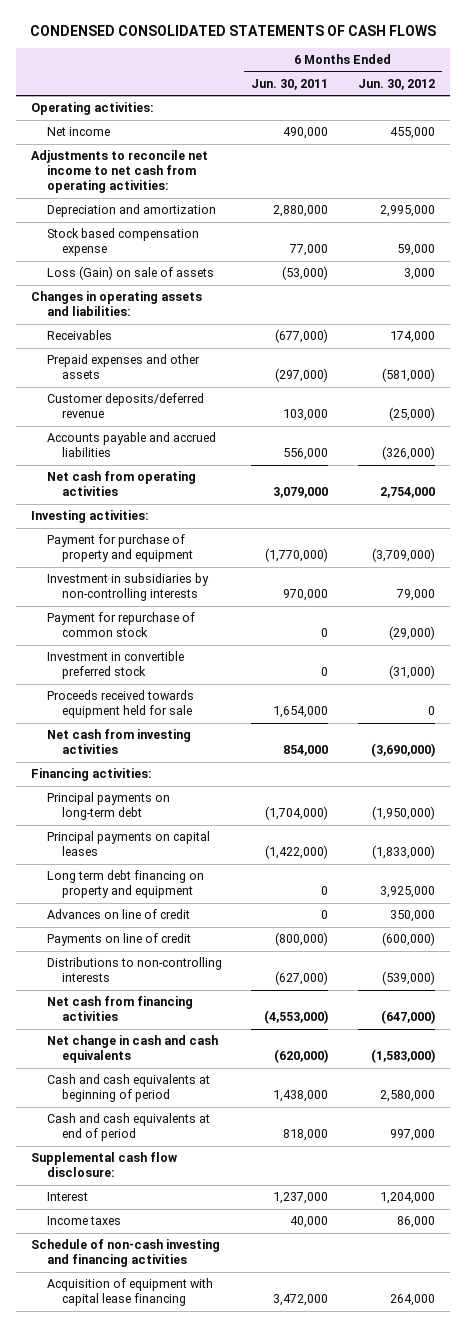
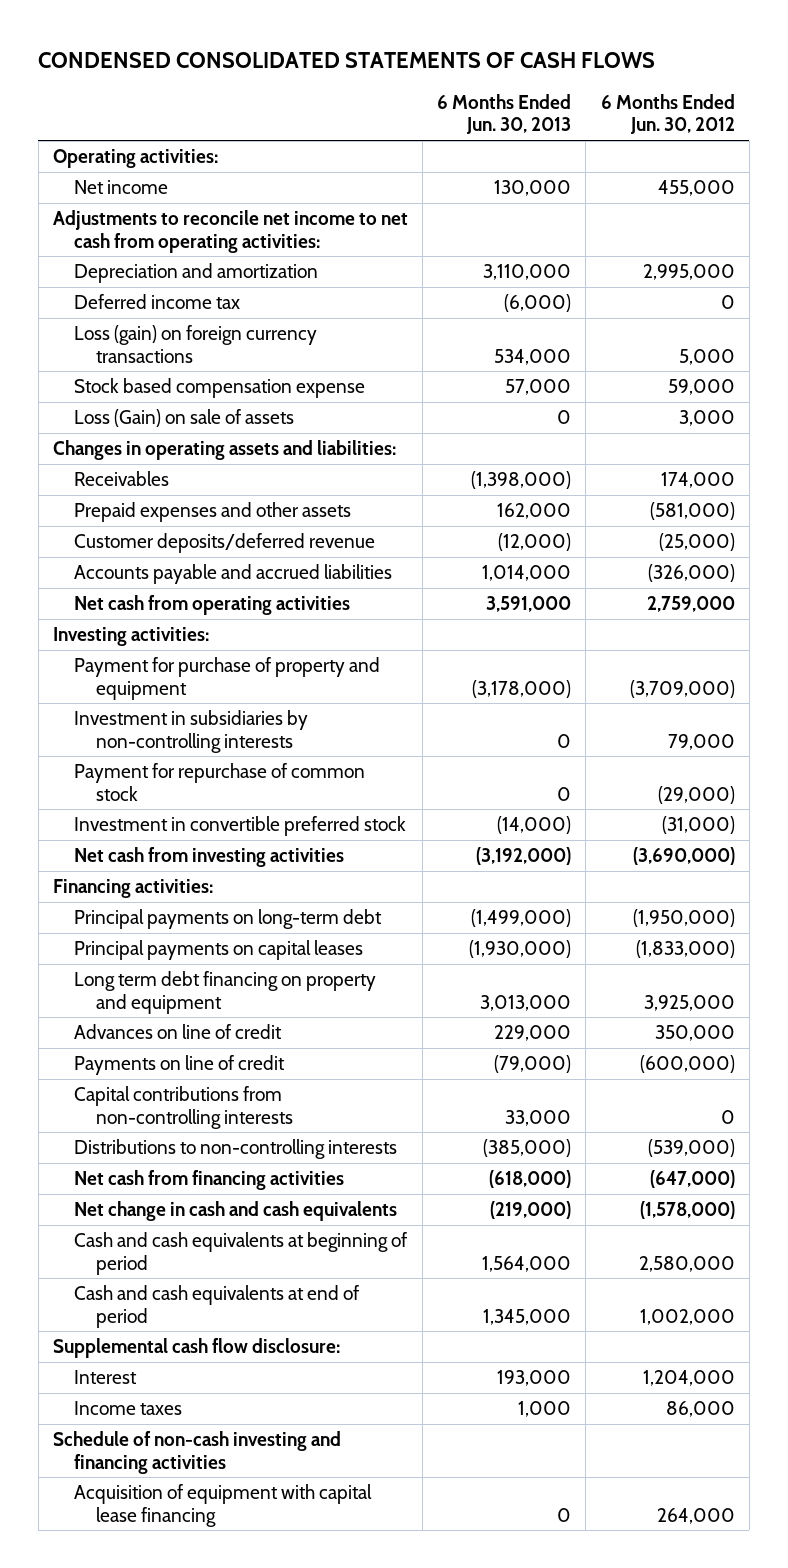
- | 6 Months Ended Jun. 30, 2011 | 6 Months Ended Jun. 30, 2012
+ | 6 Months Ended Jun. 30, 2013 | 6 Months Ended Jun. 30, 2012
+ Deferred income tax | (6,000) | 0
+ Loss (gain) on foreign currency transactions | 534,000 | 5,000
- Net cash from operating activities | 3,079,000 | 2,754,000
+ Net cash from operating activities | 3,591,000 | 2,759,000
- Proceeds received towards equipment held for sale | 1,654,000 | 0
+ Capital contributions from non-controlling interests | 33,000 | 0
- Net change in cash and cash equivalents | (620,000) | (1,583,000)
+ Net change in cash and cash equivalents | (219,000) | (1,578,000)
- Cash and cash equivalents at end of period | 818,000 | 997,000
+ Cash and cash equivalents at end of period | 1,345,000 | 1,002,000

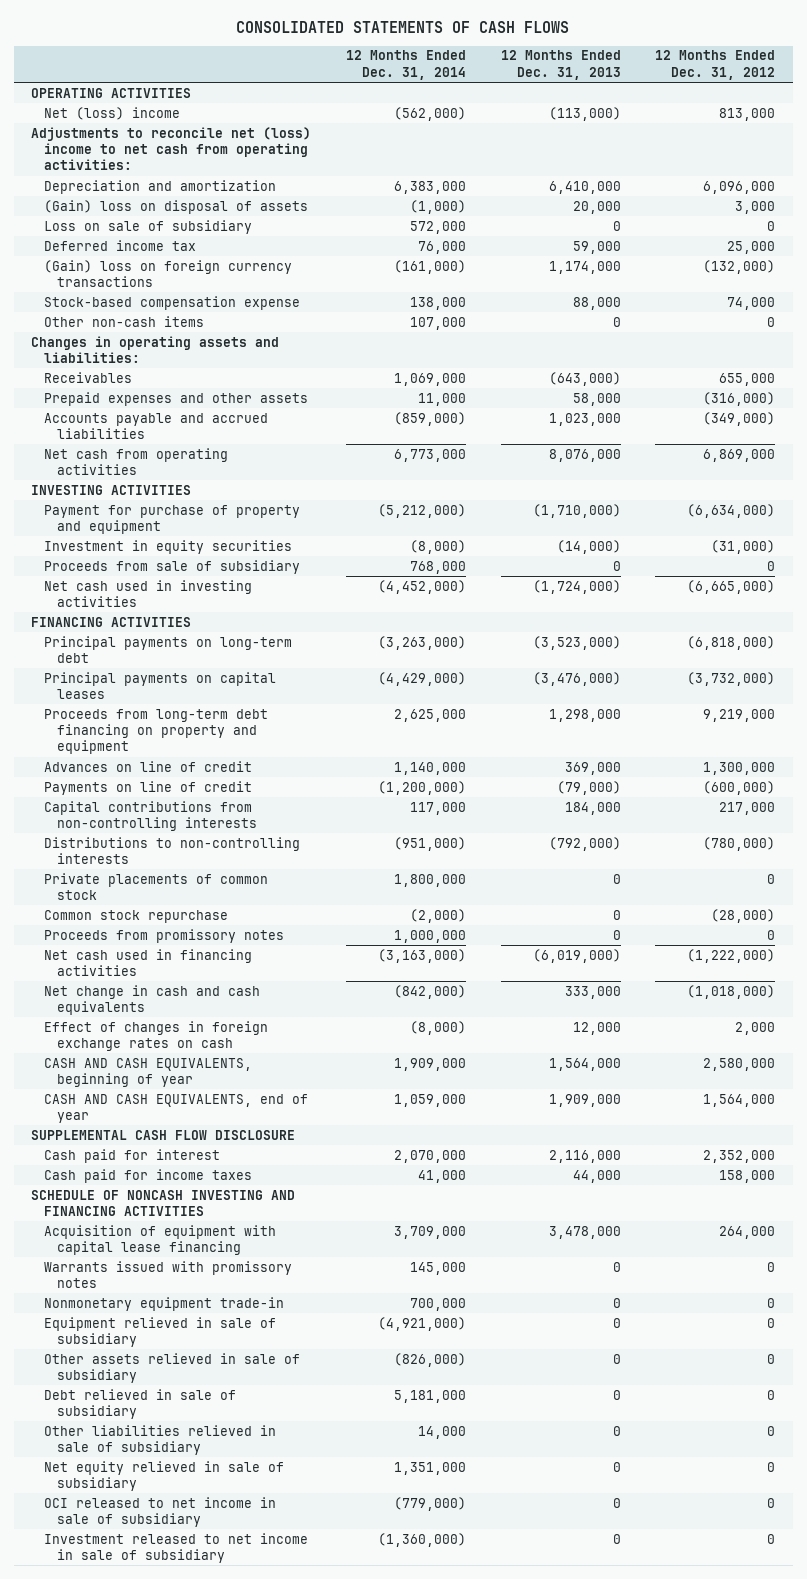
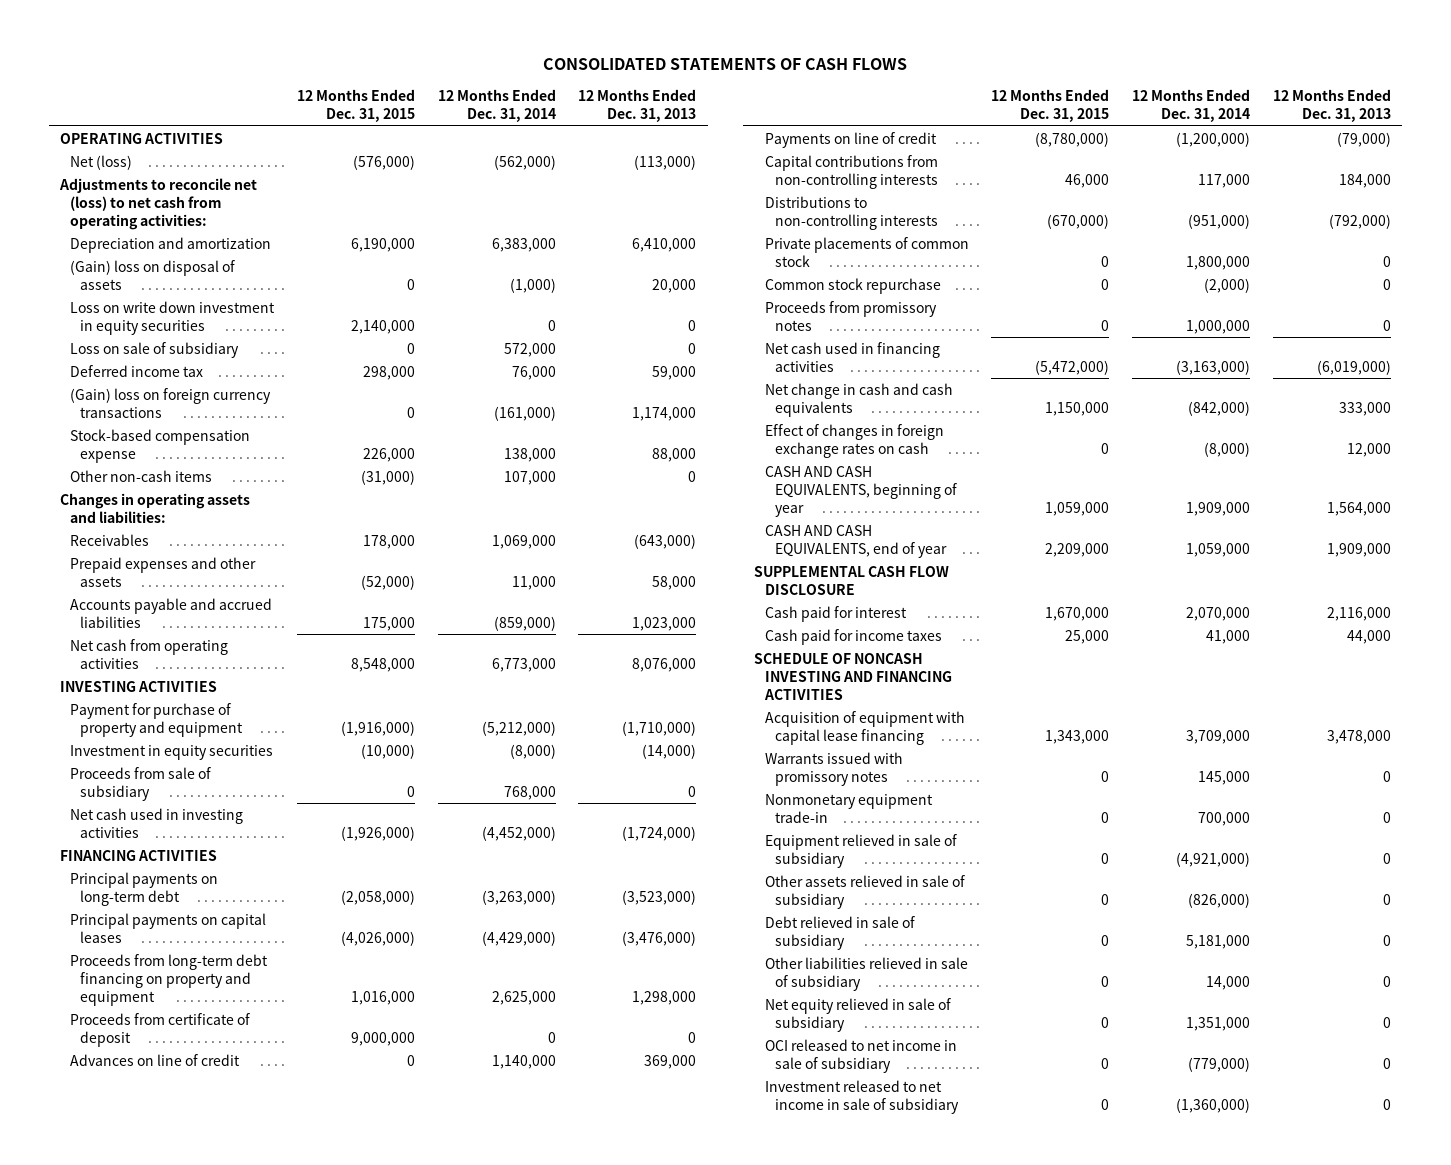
- | 12 Months Ended Dec. 31, 2014 | 12 Months Ended Dec. 31, 2013 | 12 Months Ended Dec. 31, 2012
+ | 12 Months Ended Dec. 31, 2015 | 12 Months Ended Dec. 31, 2014 | 12 Months Ended Dec. 31, 2013
- Net (loss) income | (562,000) | (113,000) | 813,000
- Adjustments to reconcile net (loss) income to net cash from operating activities:
+ Net (loss) | (576,000) | (562,000) | (113,000)
+ Adjustments to reconcile net (loss) to net cash from operating activities:
+ Loss on write down investment in equity securities | 2,140,000 | 0 | 0
+ Proceeds from certificate of deposit | 9,000,000 | 0 | 0

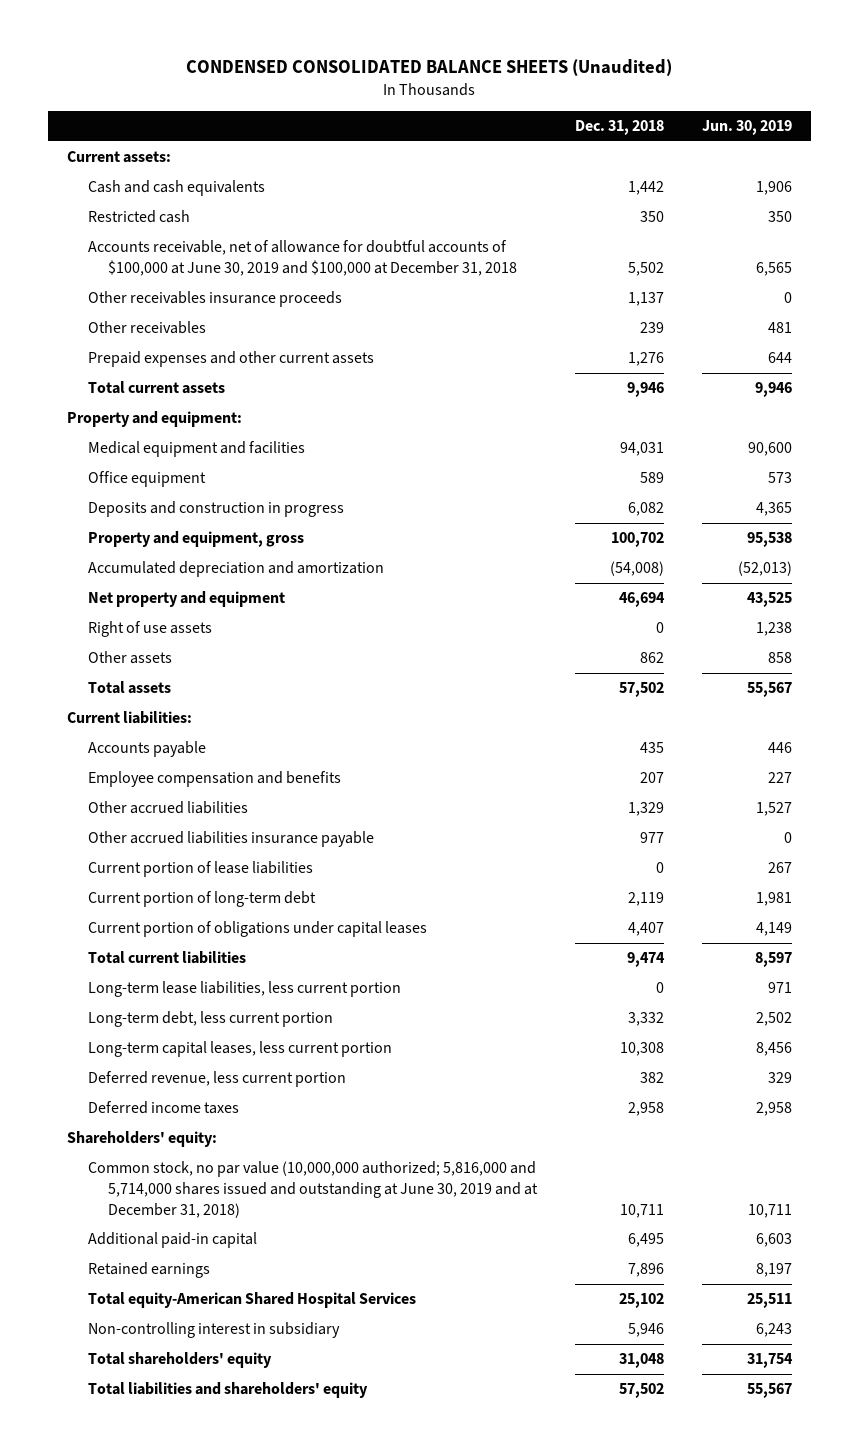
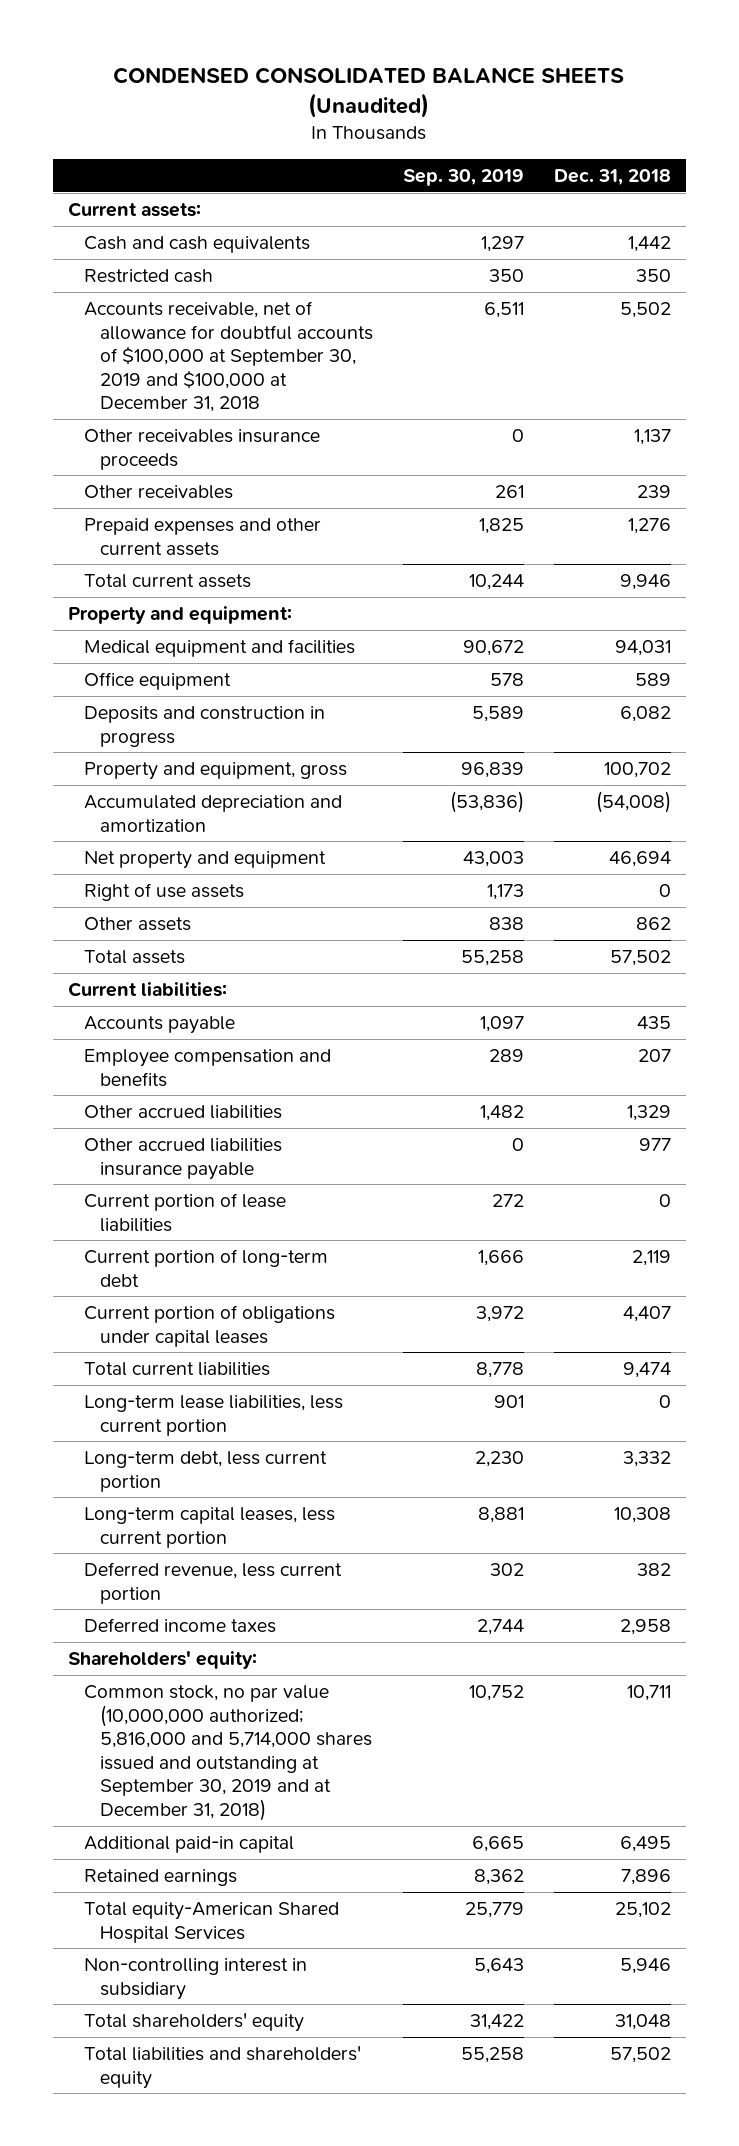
- | Dec. 31, 2018 | Jun. 30, 2019
+ | Sep. 30, 2019 | Dec. 31, 2018
- Accounts receivable, net of allowance for doubtful accounts of $100,000 at June 30, 2019 and $100,000 at December 31, 2018 | 5,502 | 6,565
+ Accounts receivable, net of allowance for doubtful accounts of $100,000 at September 30, 2019 and $100,000 at December 31, 2018 | 6,511 | 5,502
- Common stock, no par value (10,000,000 authorized; 5,816,000 and 5,714,000 shares issued and outstanding at June 30, 2019 and at December 31, 2018) | 10,711 | 10,711
+ Common stock, no par value (10,000,000 authorized; 5,816,000 and 5,714,000 shares issued and outstanding at September 30, 2019 and at December 31, 2018) | 10,752 | 10,711

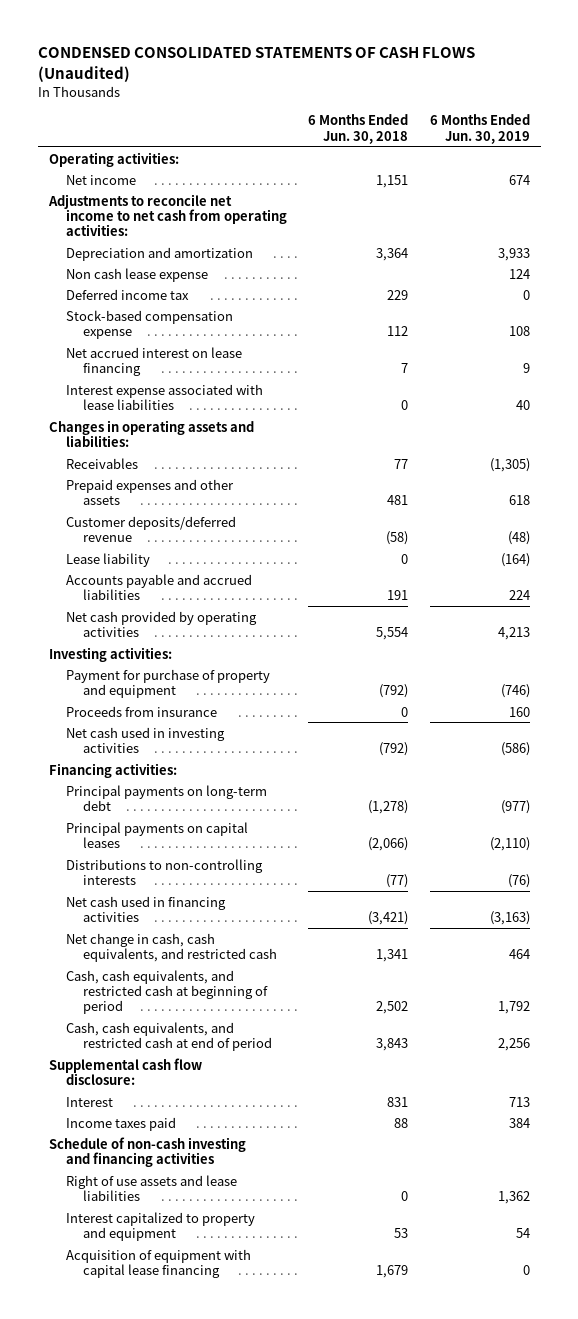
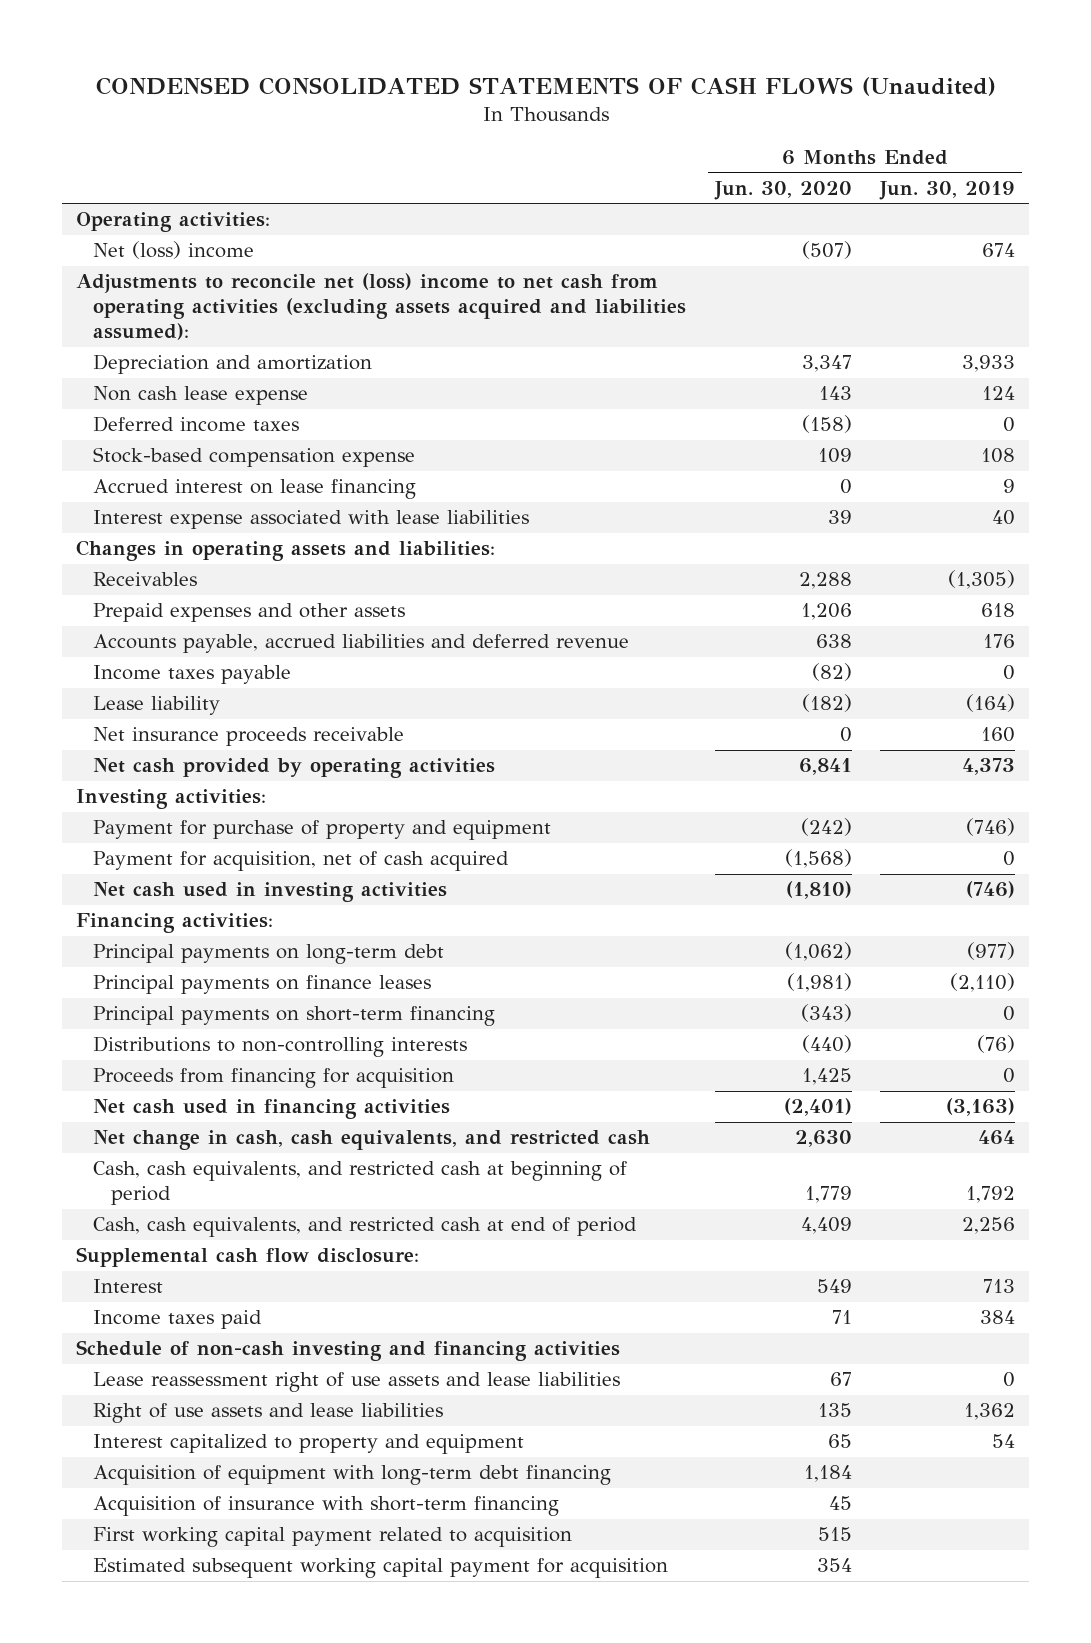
- | 6 Months Ended Jun. 30, 2018 | 6 Months Ended Jun. 30, 2019
+ | 6 Months Ended Jun. 30, 2020 | 6 Months Ended Jun. 30, 2019
- Net income | 1,151 | 674
- Adjustments to reconcile net income to net cash from operating activities:
+ Net (loss) income | (507) | 674
+ Adjustments to reconcile net (loss) income to net cash from operating activities (excluding assets acquired and liabilities assumed):
- Deferred income tax | 229 | 0
+ Deferred income taxes | (158) | 0
- Net accrued interest on lease financing | 7 | 9
+ Accrued interest on lease financing | 0 | 9
- Customer deposits/deferred revenue | (58) | (48)
+ Accounts payable, accrued liabilities and deferred revenue | 638 | 176
+ Income taxes payable | (82) | 0
- Accounts payable and accrued liabilities | 191 | 224
- Net cash provided by operating activities | 5,554 | 4,213
+ Net insurance proceeds receivable | 0 | 160
+ Net cash provided by operating activities | 6,841 | 4,373
- Proceeds from insurance | 0 | 160
- Net cash used in investing activities | (792) | (586)
+ Payment for acquisition, net of cash acquired | (1,568) | 0
+ Net cash used in investing activities | (1,810) | (746)
- Principal payments on capital leases | (2,066) | (2,110)
+ Principal payments on finance leases | (1,981) | (2,110)
+ Principal payments on short-term financing | (343) | 0
+ Proceeds from financing for acquisition | 1,425 | 0
+ Lease reassessment right of use assets and lease liabilities | 67 | 0
- Acquisition of equipment with capital lease financing | 1,679 | 0
+ Acquisition of equipment with long-term debt financing | 1,184 |
+ Acquisition of insurance with short-term financing | 45 |
+ First working capital payment related to acquisition | 515 |
+ Estimated subsequent working capital payment for acquisition | 354 |

